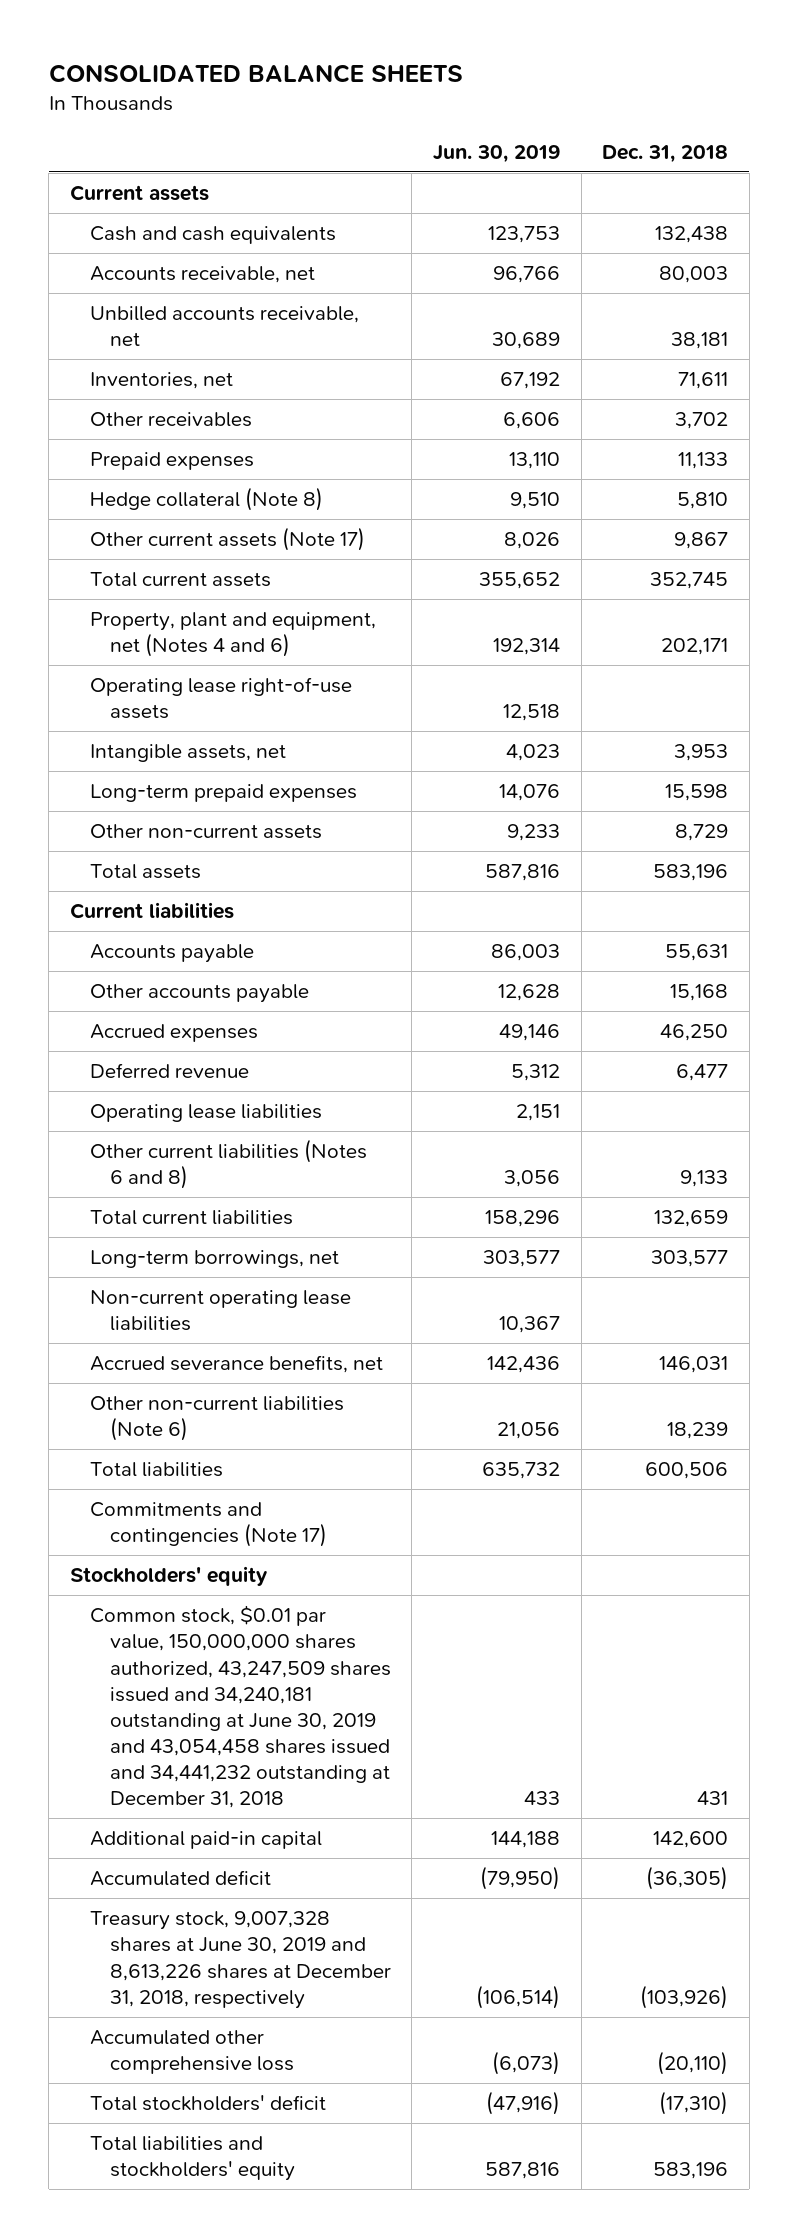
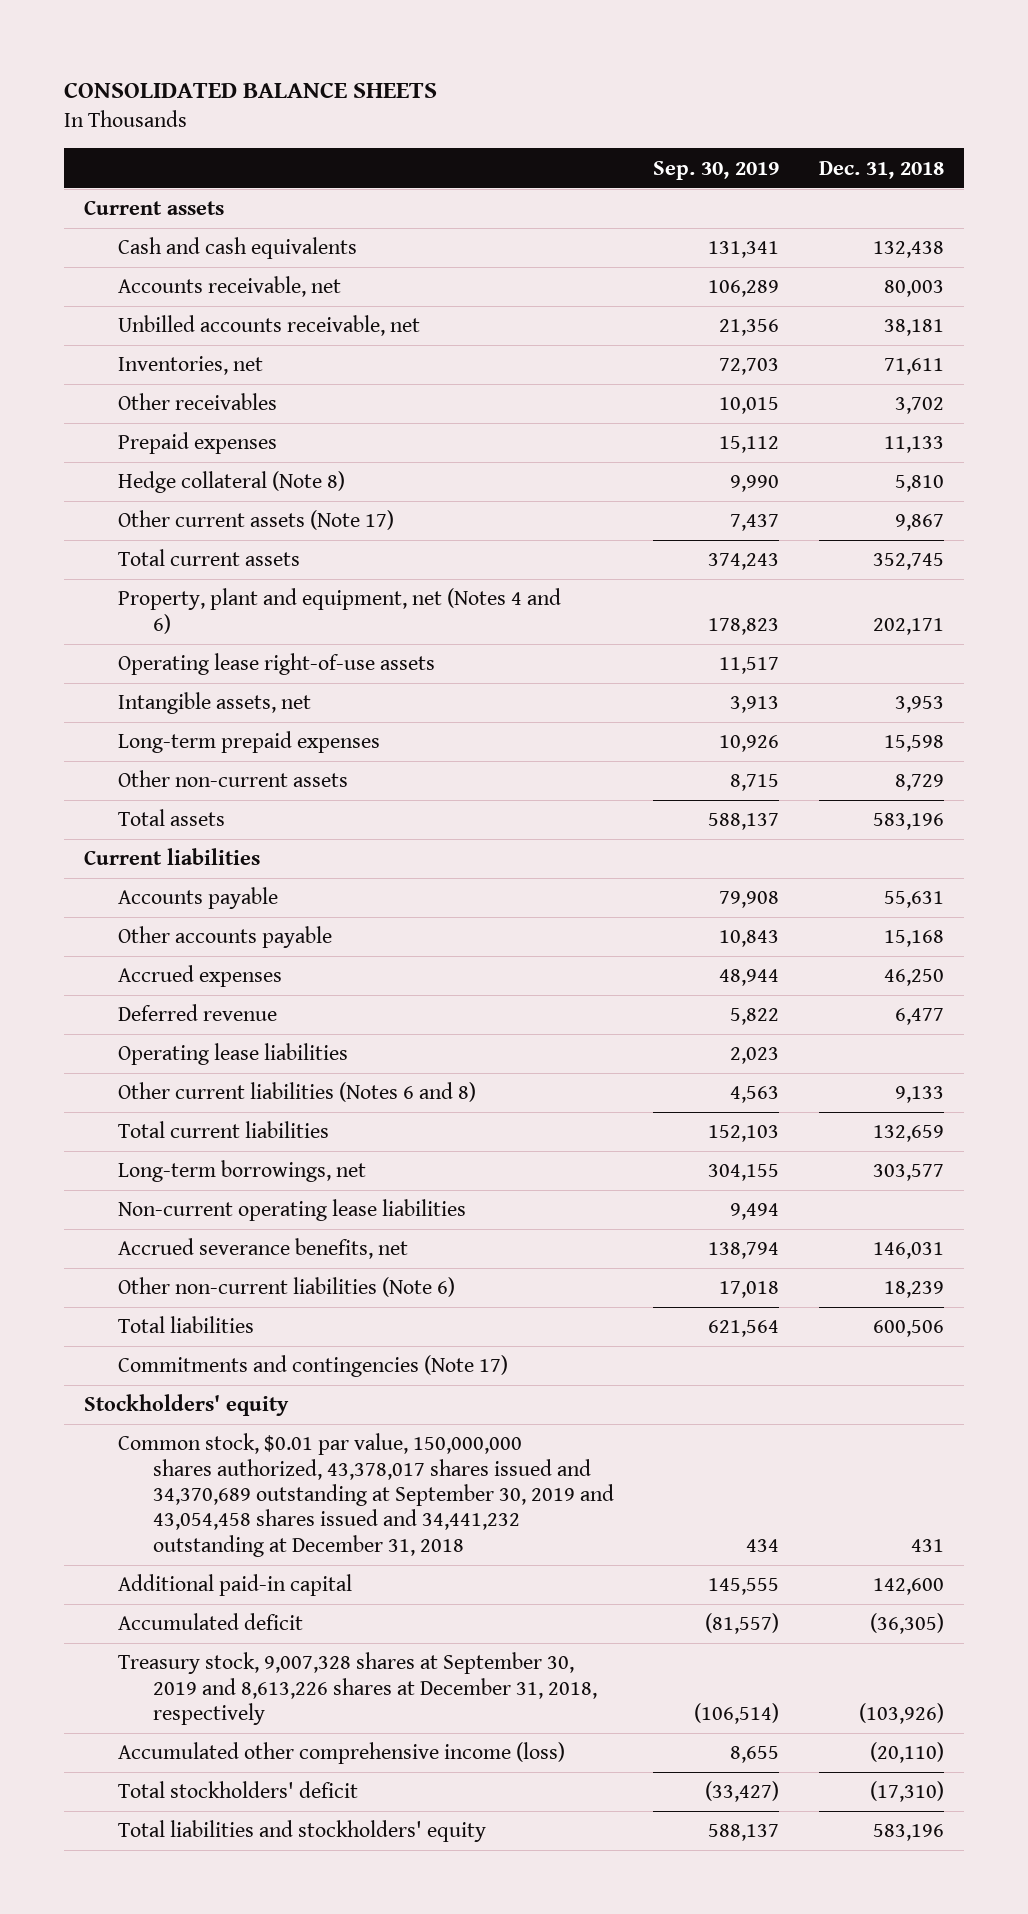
- | Jun. 30, 2019 | Dec. 31, 2018
+ | Sep. 30, 2019 | Dec. 31, 2018
- Common stock, $0.01 par value, 150,000,000 shares authorized, 43,247,509 shares issued and 34,240,181 outstanding at June 30, 2019 and 43,054,458 shares issued and 34,441,232 outstanding at December 31, 2018 | 433 | 431
+ Common stock, $0.01 par value, 150,000,000 shares authorized, 43,378,017 shares issued and 34,370,689 outstanding at September 30, 2019 and 43,054,458 shares issued and 34,441,232 outstanding at December 31, 2018 | 434 | 431
- Treasury stock, 9,007,328 shares at June 30, 2019 and 8,613,226 shares at December 31, 2018, respectively | (106,514) | (103,926)
- Accumulated other comprehensive loss | (6,073) | (20,110)
+ Treasury stock, 9,007,328 shares at September 30, 2019 and 8,613,226 shares at December 31, 2018, respectively | (106,514) | (103,926)
+ Accumulated other comprehensive income (loss) | 8,655 | (20,110)

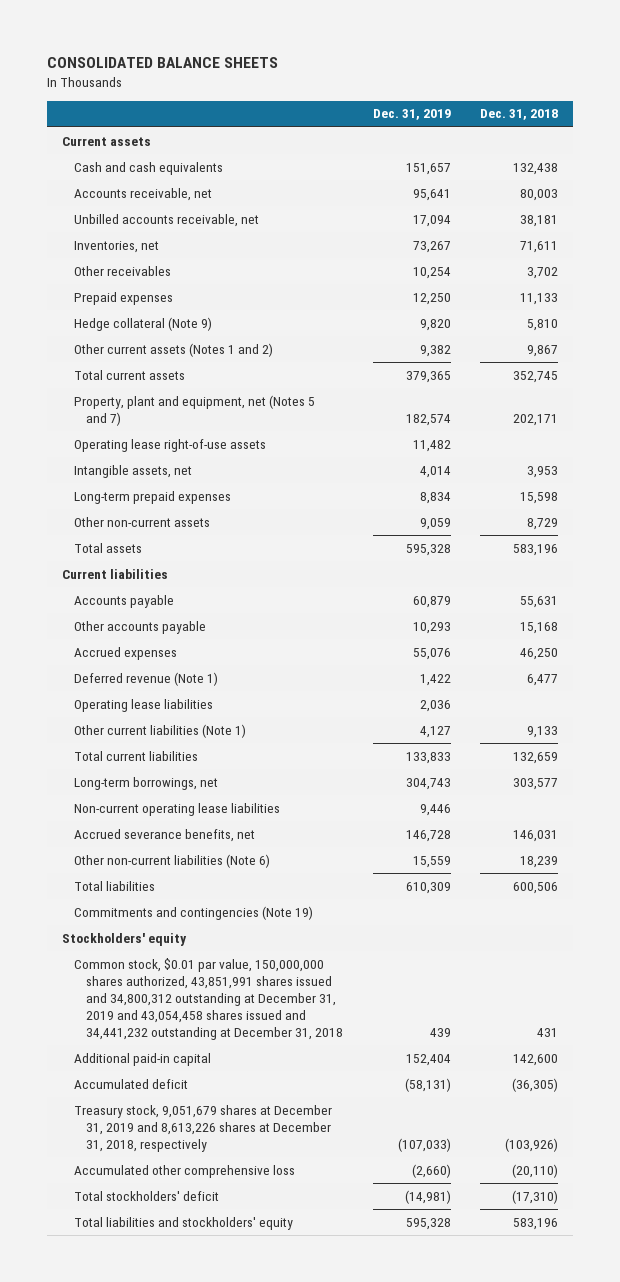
- | Sep. 30, 2019 | Dec. 31, 2018
+ | Dec. 31, 2019 | Dec. 31, 2018
- Hedge collateral (Note 8) | 9,990 | 5,810
- Other current assets (Note 17) | 7,437 | 9,867
+ Hedge collateral (Note 9) | 9,820 | 5,810
+ Other current assets (Notes 1 and 2) | 9,382 | 9,867
- Property, plant and equipment, net (Notes 4 and 6) | 178,823 | 202,171
+ Property, plant and equipment, net (Notes 5 and 7) | 182,574 | 202,171
- Deferred revenue | 5,822 | 6,477
+ Deferred revenue (Note 1) | 1,422 | 6,477
- Other current liabilities (Notes 6 and 8) | 4,563 | 9,133
+ Other current liabilities (Note 1) | 4,127 | 9,133
- Commitments and contingencies (Note 17)
+ Commitments and contingencies (Note 19)
- Common stock, $0.01 par value, 150,000,000 shares authorized, 43,378,017 shares issued and 34,370,689 outstanding at September 30, 2019 and 43,054,458 shares issued and 34,441,232 outstanding at December 31, 2018 | 434 | 431
+ Common stock, $0.01 par value, 150,000,000 shares authorized, 43,851,991 shares issued and 34,800,312 outstanding at December 31, 2019 and 43,054,458 shares issued and 34,441,232 outstanding at December 31, 2018 | 439 | 431
- Treasury stock, 9,007,328 shares at September 30, 2019 and 8,613,226 shares at December 31, 2018, respectively | (106,514) | (103,926)
- Accumulated other comprehensive income (loss) | 8,655 | (20,110)
+ Treasury stock, 9,051,679 shares at December 31, 2019 and 8,613,226 shares at December 31, 2018, respectively | (107,033) | (103,926)
+ Accumulated other comprehensive loss | (2,660) | (20,110)

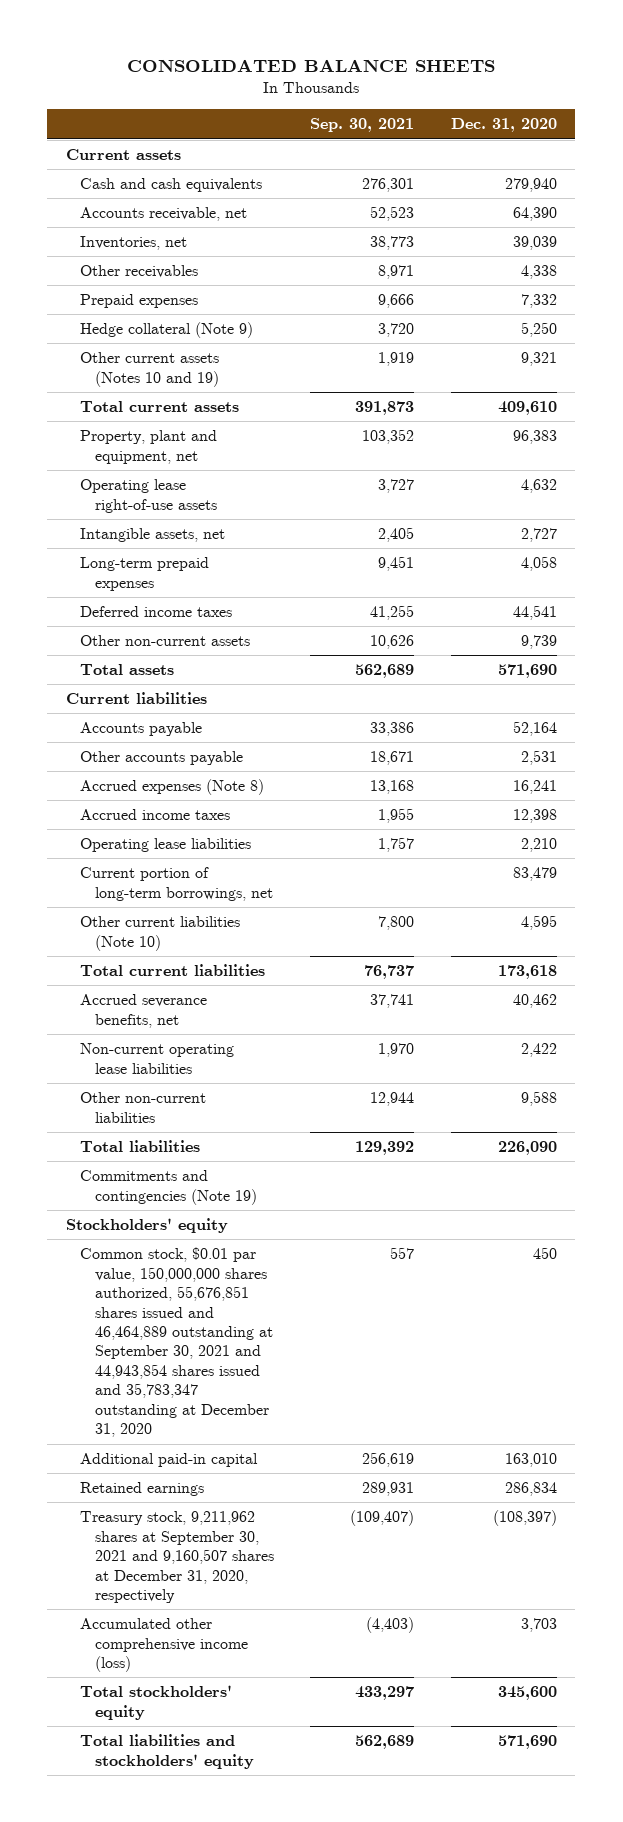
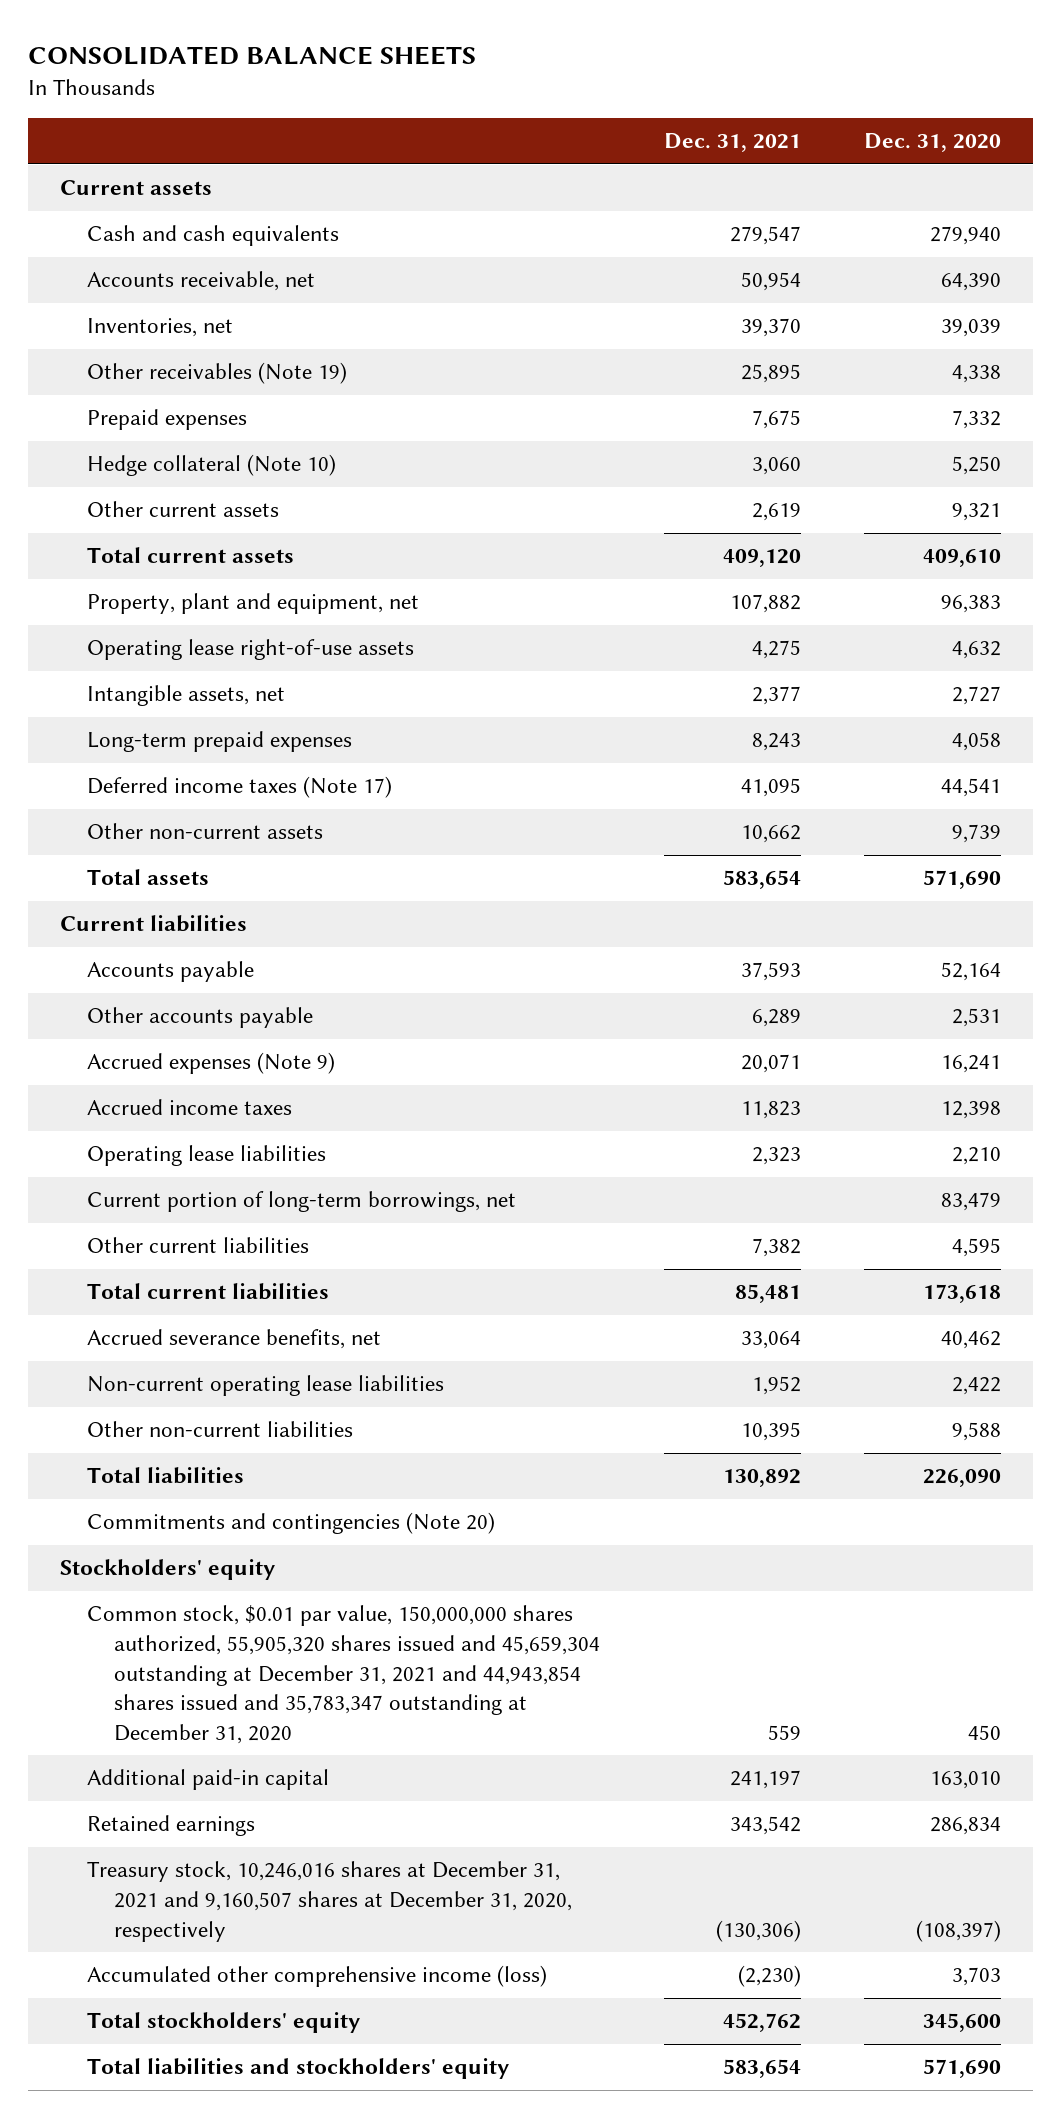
- | Sep. 30, 2021 | Dec. 31, 2020
+ | Dec. 31, 2021 | Dec. 31, 2020
- Other receivables | 8,971 | 4,338
+ Other receivables (Note 19) | 25,895 | 4,338
- Hedge collateral (Note 9) | 3,720 | 5,250
- Other current assets (Notes 10 and 19) | 1,919 | 9,321
+ Hedge collateral (Note 10) | 3,060 | 5,250
+ Other current assets | 2,619 | 9,321
- Deferred income taxes | 41,255 | 44,541
+ Deferred income taxes (Note 17) | 41,095 | 44,541
- Accrued expenses (Note 8) | 13,168 | 16,241
+ Accrued expenses (Note 9) | 20,071 | 16,241
- Other current liabilities (Note 10) | 7,800 | 4,595
+ Other current liabilities | 7,382 | 4,595
- Commitments and contingencies (Note 19)
+ Commitments and contingencies (Note 20)
- Common stock, $0.01 par value, 150,000,000 shares authorized, 55,676,851 shares issued and 46,464,889 outstanding at September 30, 2021 and 44,943,854 shares issued and 35,783,347 outstanding at December 31, 2020 | 557 | 450
+ Common stock, $0.01 par value, 150,000,000 shares authorized, 55,905,320 shares issued and 45,659,304 outstanding at December 31, 2021 and 44,943,854 shares issued and 35,783,347 outstanding at December 31, 2020 | 559 | 450
- Treasury stock, 9,211,962 shares at September 30, 2021 and 9,160,507 shares at December 31, 2020, respectively | (109,407) | (108,397)
+ Treasury stock, 10,246,016 shares at December 31, 2021 and 9,160,507 shares at December 31, 2020, respectively | (130,306) | (108,397)

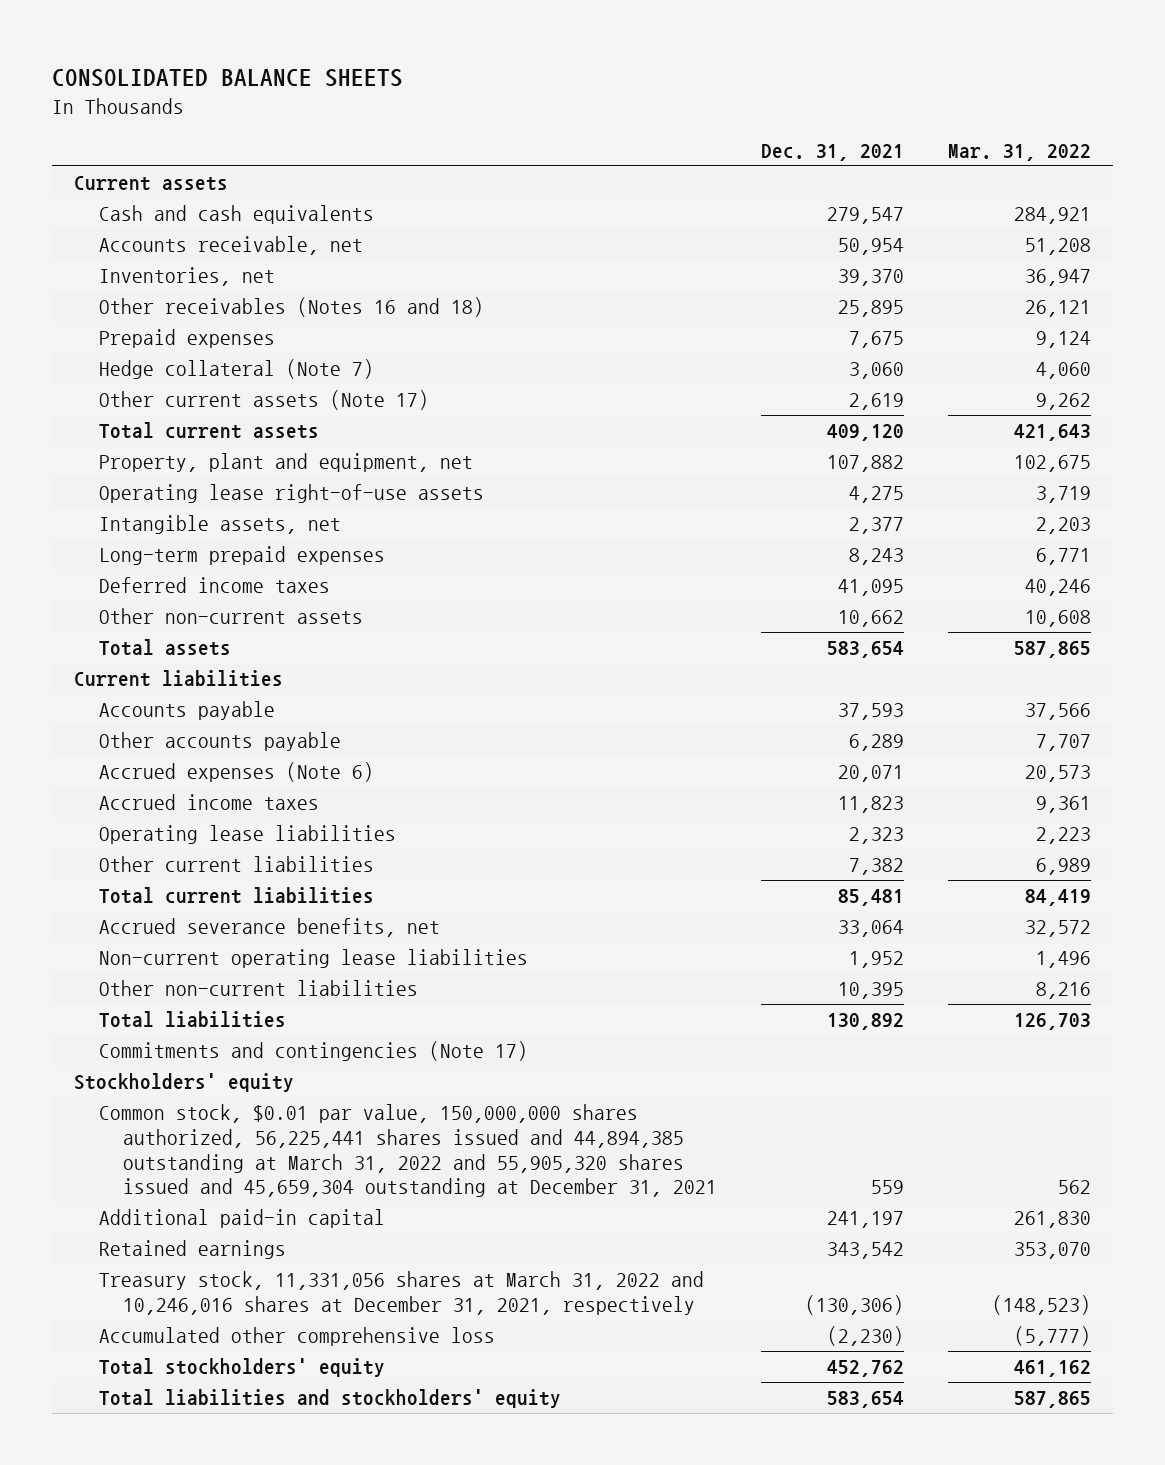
- | Dec. 31, 2021 | Dec. 31, 2020
+ | Dec. 31, 2021 | Mar. 31, 2022
- Other receivables (Note 19) | 25,895 | 4,338
+ Other receivables (Notes 16 and 18) | 25,895 | 26,121
- Hedge collateral (Note 10) | 3,060 | 5,250
- Other current assets | 2,619 | 9,321
+ Hedge collateral (Note 7) | 3,060 | 4,060
+ Other current assets (Note 17) | 2,619 | 9,262
- Deferred income taxes (Note 17) | 41,095 | 44,541
+ Deferred income taxes | 41,095 | 40,246
- Accrued expenses (Note 9) | 20,071 | 16,241
+ Accrued expenses (Note 6) | 20,071 | 20,573
- Current portion of long-term borrowings, net | | 83,479
- Commitments and contingencies (Note 20)
+ Commitments and contingencies (Note 17)
- Common stock, $0.01 par value, 150,000,000 shares authorized, 55,905,320 shares issued and 45,659,304 outstanding at December 31, 2021 and 44,943,854 shares issued and 35,783,347 outstanding at December 31, 2020 | 559 | 450
+ Common stock, $0.01 par value, 150,000,000 shares authorized, 56,225,441 shares issued and 44,894,385 outstanding at March 31, 2022 and 55,905,320 shares issued and 45,659,304 outstanding at December 31, 2021 | 559 | 562
- Treasury stock, 10,246,016 shares at December 31, 2021 and 9,160,507 shares at December 31, 2020, respectively | (130,306) | (108,397)
- Accumulated other comprehensive income (loss) | (2,230) | 3,703
+ Treasury stock, 11,331,056 shares at March 31, 2022 and 10,246,016 shares at December 31, 2021, respectively | (130,306) | (148,523)
+ Accumulated other comprehensive loss | (2,230) | (5,777)

